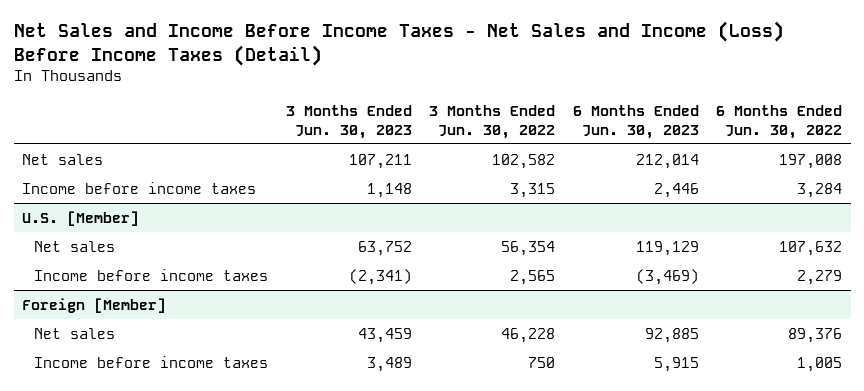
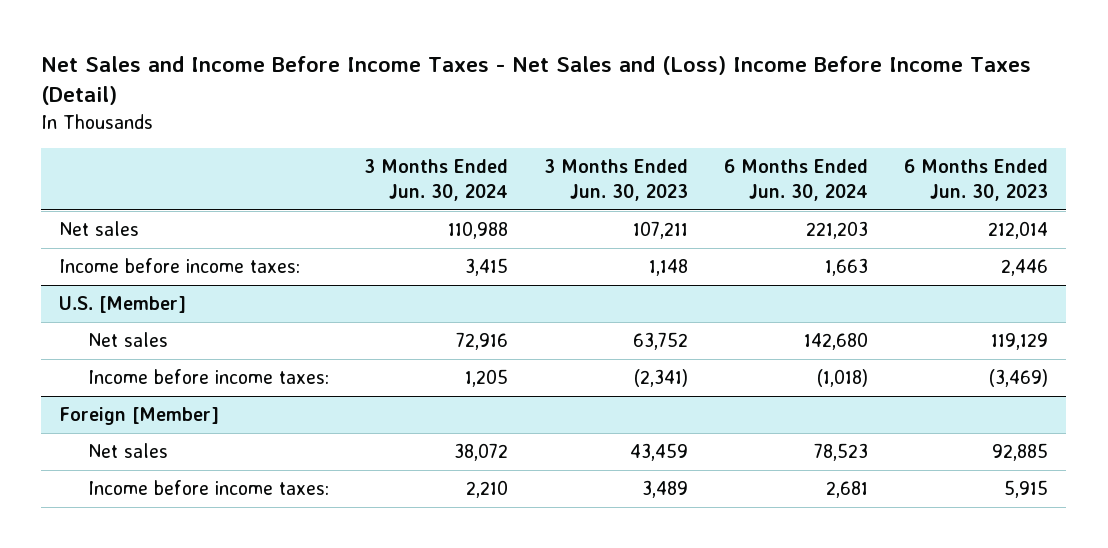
- Net Sales and Income Before Income Taxes - Net Sales and Income (Loss) Before Income Taxes (Detail)
+ Net Sales and Income Before Income Taxes - Net Sales and (Loss) Income Before Income Taxes (Detail)
- | 3 Months Ended Jun. 30, 2023 | 3 Months Ended Jun. 30, 2022 | 6 Months Ended Jun. 30, 2023 | 6 Months Ended Jun. 30, 2022
+ | 3 Months Ended Jun. 30, 2024 | 3 Months Ended Jun. 30, 2023 | 6 Months Ended Jun. 30, 2024 | 6 Months Ended Jun. 30, 2023
- Income before income taxes | 1,148 | 3,315 | 2,446 | 3,284
+ Income before income taxes: | 3,415 | 1,148 | 1,663 | 2,446
@ U.S. [Member]
- Income before income taxes | (2,341) | 2,565 | (3,469) | 2,279
+ Income before income taxes: | 1,205 | (2,341) | (1,018) | (3,469)
@ Foreign [Member]
- Income before income taxes | 3,489 | 750 | 5,915 | 1,005
+ Income before income taxes: | 2,210 | 3,489 | 2,681 | 5,915

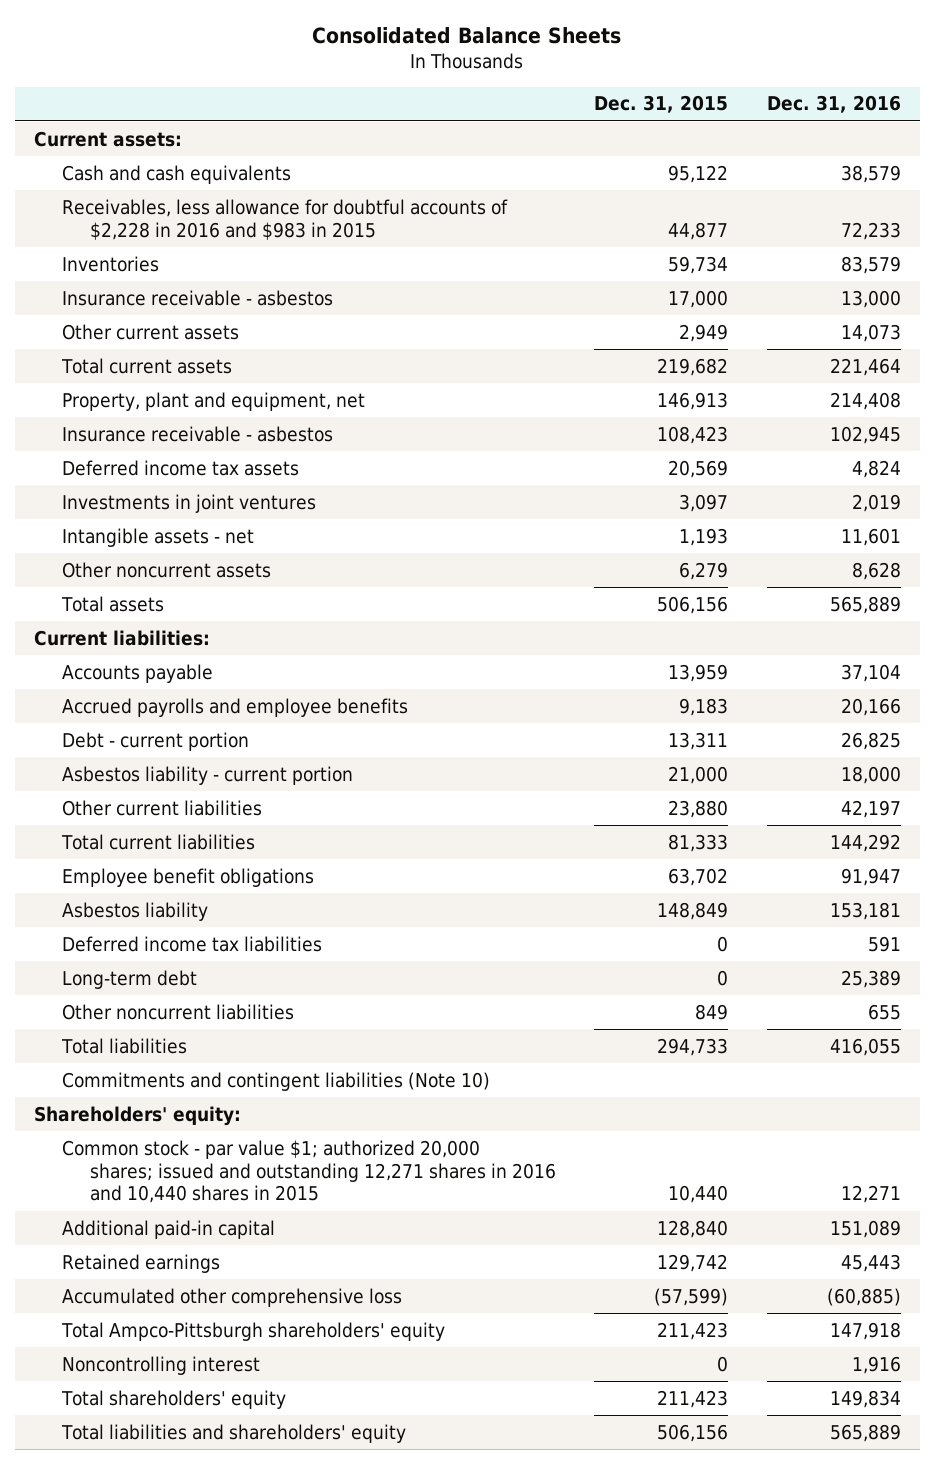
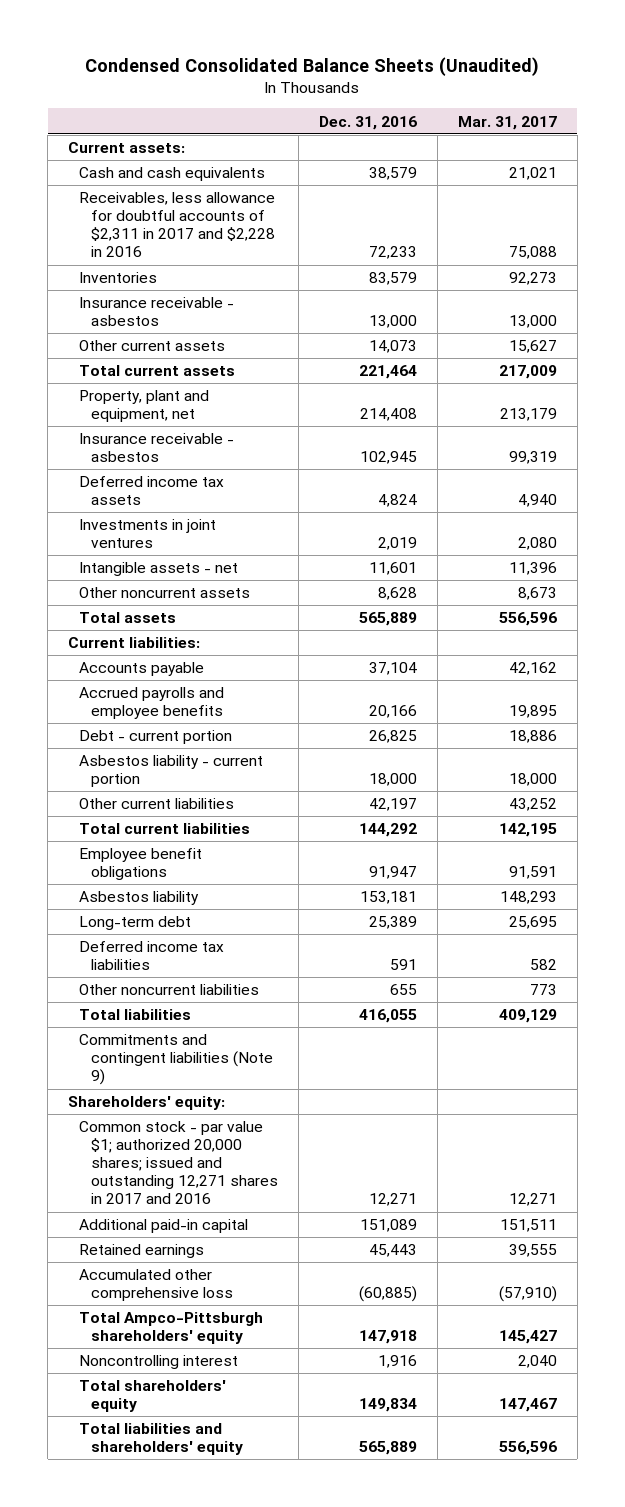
- Consolidated Balance Sheets
+ Condensed Consolidated Balance Sheets (Unaudited)
- | Dec. 31, 2015 | Dec. 31, 2016
+ | Dec. 31, 2016 | Mar. 31, 2017
- Receivables, less allowance for doubtful accounts of $2,228 in 2016 and $983 in 2015 | 44,877 | 72,233
+ Receivables, less allowance for doubtful accounts of $2,311 in 2017 and $2,228 in 2016 | 72,233 | 75,088
moved down: Deferred income tax liabilities | 591 | 582
- Commitments and contingent liabilities (Note 10)
+ Commitments and contingent liabilities (Note 9)
- Common stock - par value $1; authorized 20,000 shares; issued and outstanding 12,271 shares in 2016 and 10,440 shares in 2015 | 10,440 | 12,271
+ Common stock - par value $1; authorized 20,000 shares; issued and outstanding 12,271 shares in 2017 and 2016 | 12,271 | 12,271

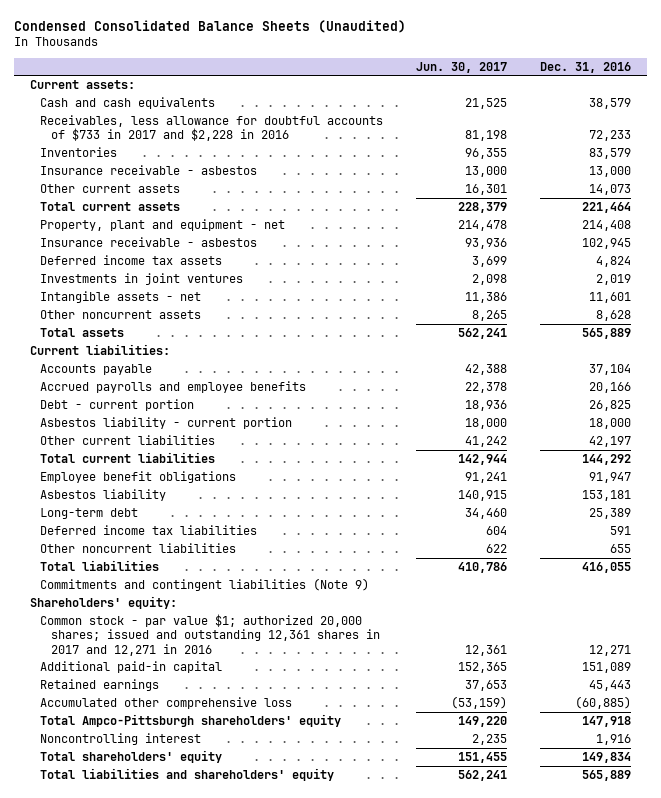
- | Dec. 31, 2016 | Mar. 31, 2017
+ | Jun. 30, 2017 | Dec. 31, 2016
- Receivables, less allowance for doubtful accounts of $2,311 in 2017 and $2,228 in 2016 | 72,233 | 75,088
+ Receivables, less allowance for doubtful accounts of $733 in 2017 and $2,228 in 2016 | 81,198 | 72,233
- Property, plant and equipment, net | 214,408 | 213,179
+ Property, plant and equipment - net | 214,478 | 214,408
- Common stock - par value $1; authorized 20,000 shares; issued and outstanding 12,271 shares in 2017 and 2016 | 12,271 | 12,271
+ Common stock - par value $1; authorized 20,000 shares; issued and outstanding 12,361 shares in 2017 and 12,271 in 2016 | 12,361 | 12,271

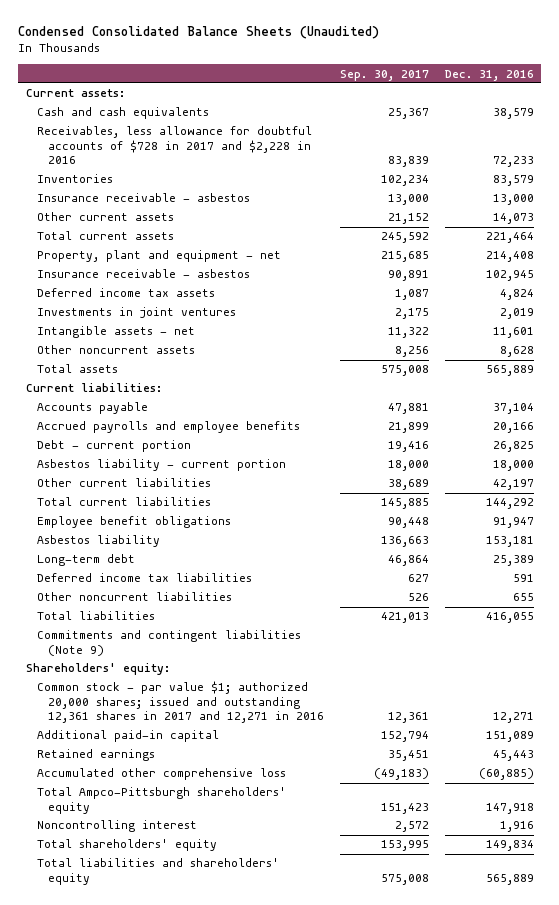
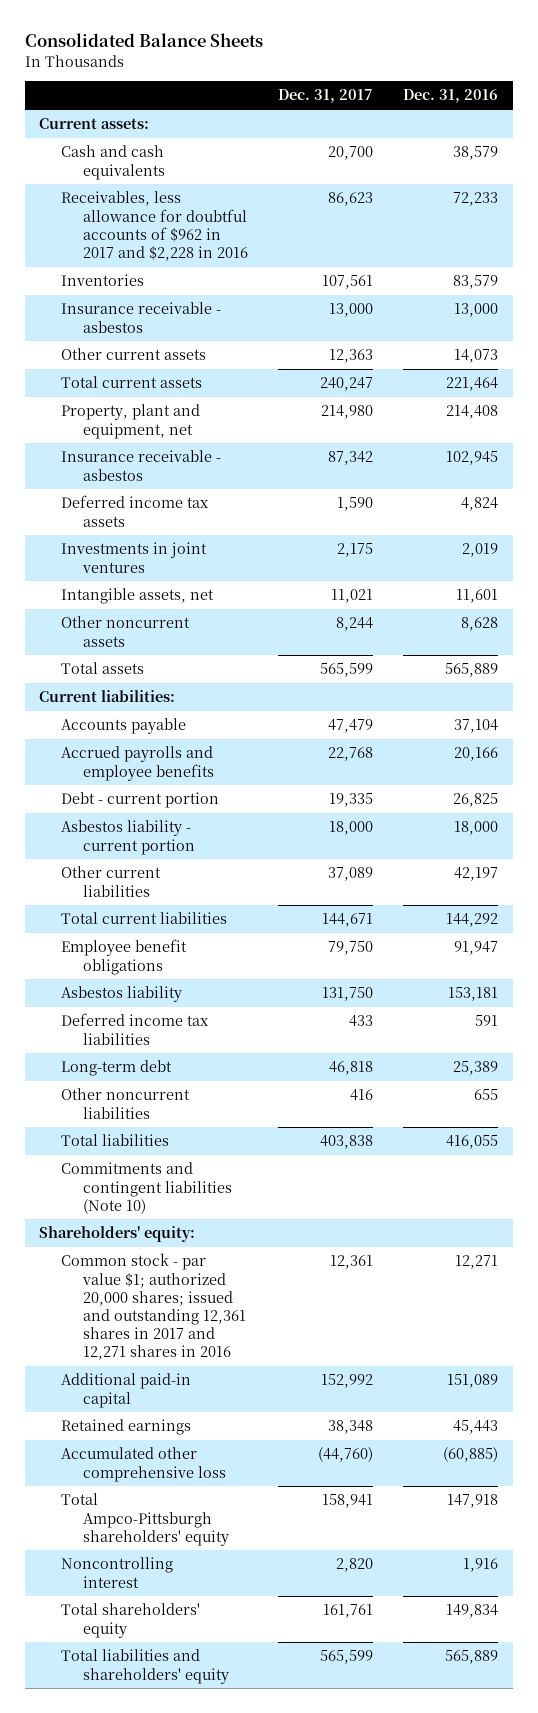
- Condensed Consolidated Balance Sheets (Unaudited)
+ Consolidated Balance Sheets
- | Sep. 30, 2017 | Dec. 31, 2016
+ | Dec. 31, 2017 | Dec. 31, 2016
- Receivables, less allowance for doubtful accounts of $728 in 2017 and $2,228 in 2016 | 83,839 | 72,233
+ Receivables, less allowance for doubtful accounts of $962 in 2017 and $2,228 in 2016 | 86,623 | 72,233
- Property, plant and equipment - net | 215,685 | 214,408
+ Property, plant and equipment, net | 214,980 | 214,408
- Intangible assets - net | 11,322 | 11,601
+ Intangible assets, net | 11,021 | 11,601
moved down: Long-term debt | 46,818 | 25,389
- Commitments and contingent liabilities (Note 9)
+ Commitments and contingent liabilities (Note 10)
- Common stock - par value $1; authorized 20,000 shares; issued and outstanding 12,361 shares in 2017 and 12,271 in 2016 | 12,361 | 12,271
+ Common stock - par value $1; authorized 20,000 shares; issued and outstanding 12,361 shares in 2017 and 12,271 shares in 2016 | 12,361 | 12,271

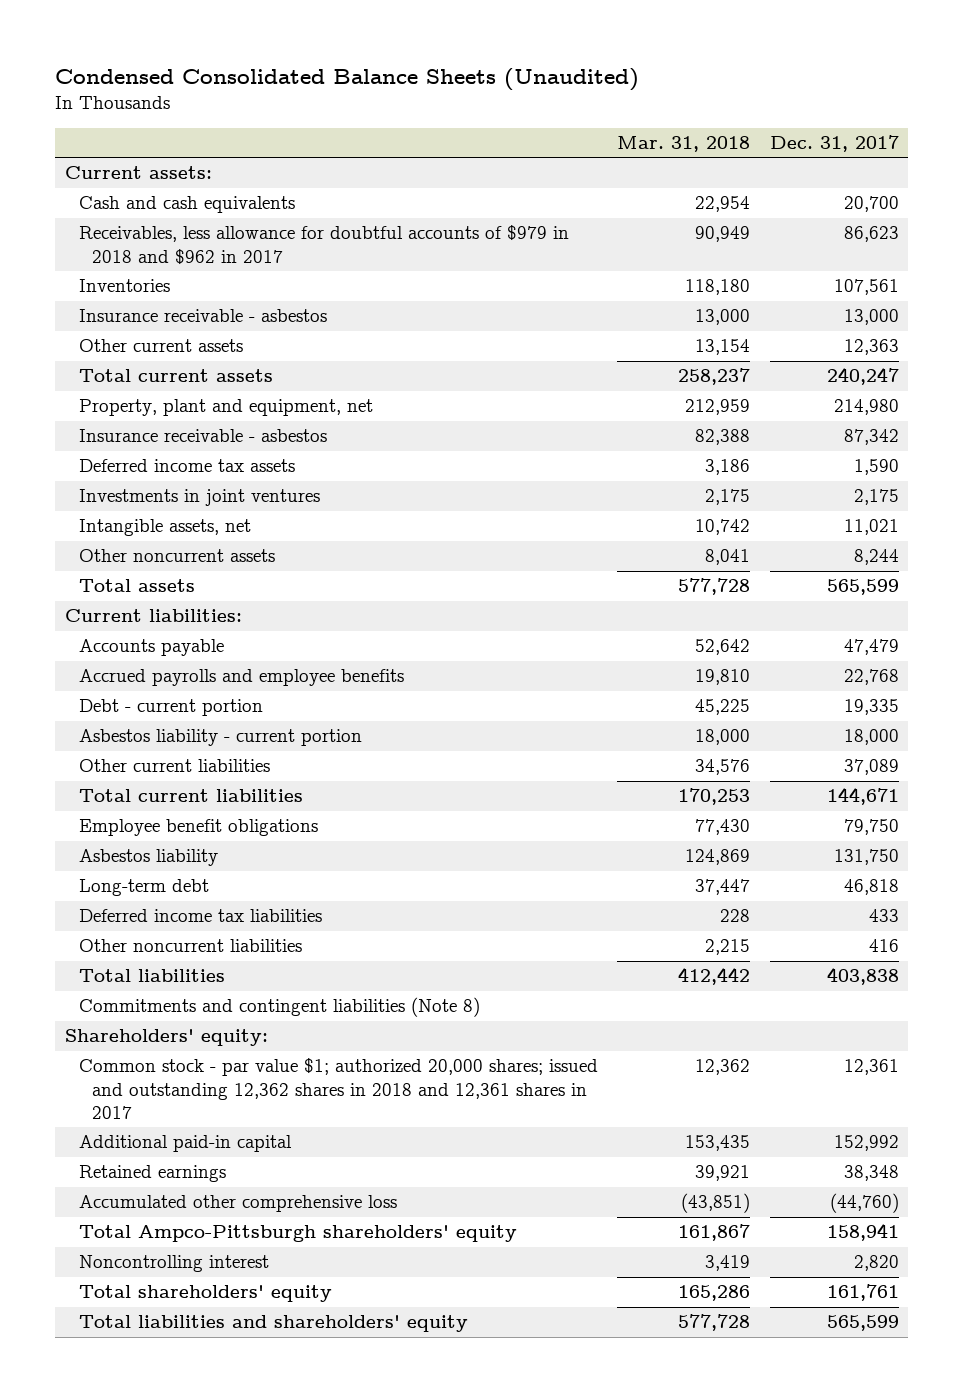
- Consolidated Balance Sheets
+ Condensed Consolidated Balance Sheets (Unaudited)
- | Dec. 31, 2017 | Dec. 31, 2016
+ | Mar. 31, 2018 | Dec. 31, 2017
- Receivables, less allowance for doubtful accounts of $962 in 2017 and $2,228 in 2016 | 86,623 | 72,233
+ Receivables, less allowance for doubtful accounts of $979 in 2018 and $962 in 2017 | 90,949 | 86,623
moved down: Deferred income tax liabilities | 228 | 433
- Commitments and contingent liabilities (Note 10)
+ Commitments and contingent liabilities (Note 8)
- Common stock - par value $1; authorized 20,000 shares; issued and outstanding 12,361 shares in 2017 and 12,271 shares in 2016 | 12,361 | 12,271
+ Common stock - par value $1; authorized 20,000 shares; issued and outstanding 12,362 shares in 2018 and 12,361 shares in 2017 | 12,362 | 12,361

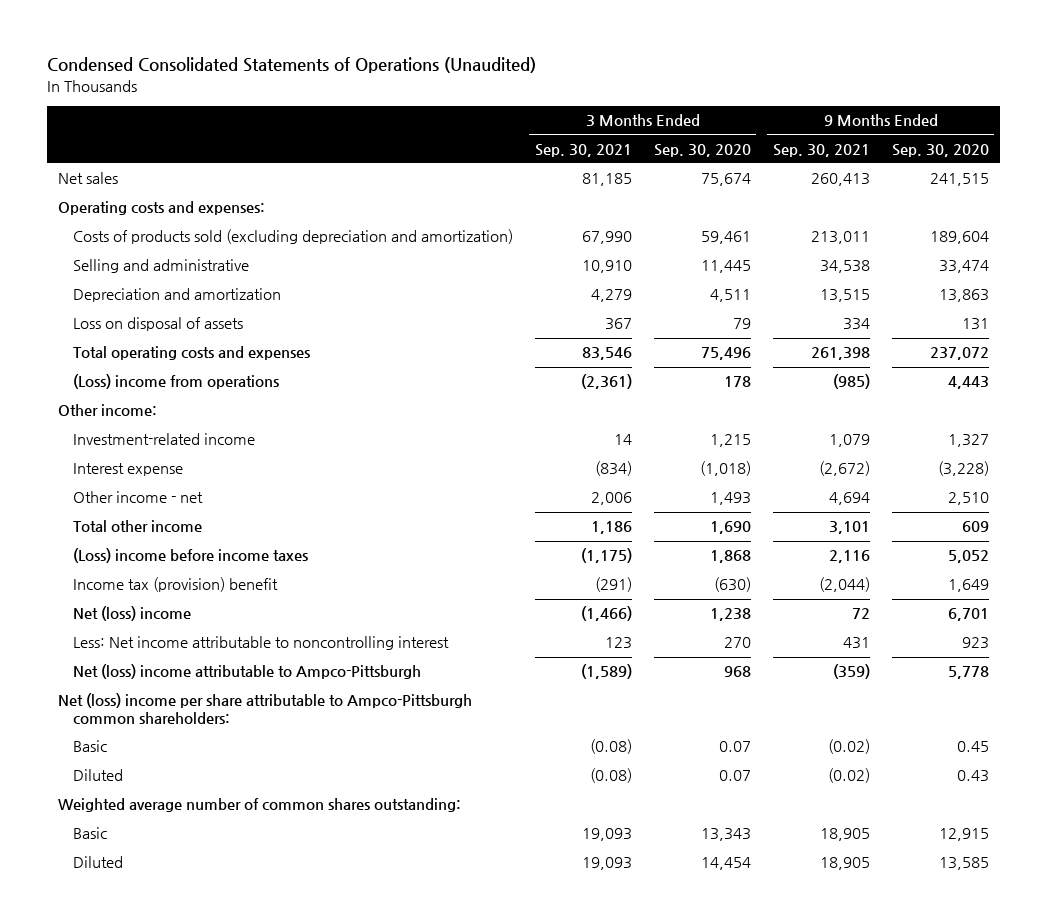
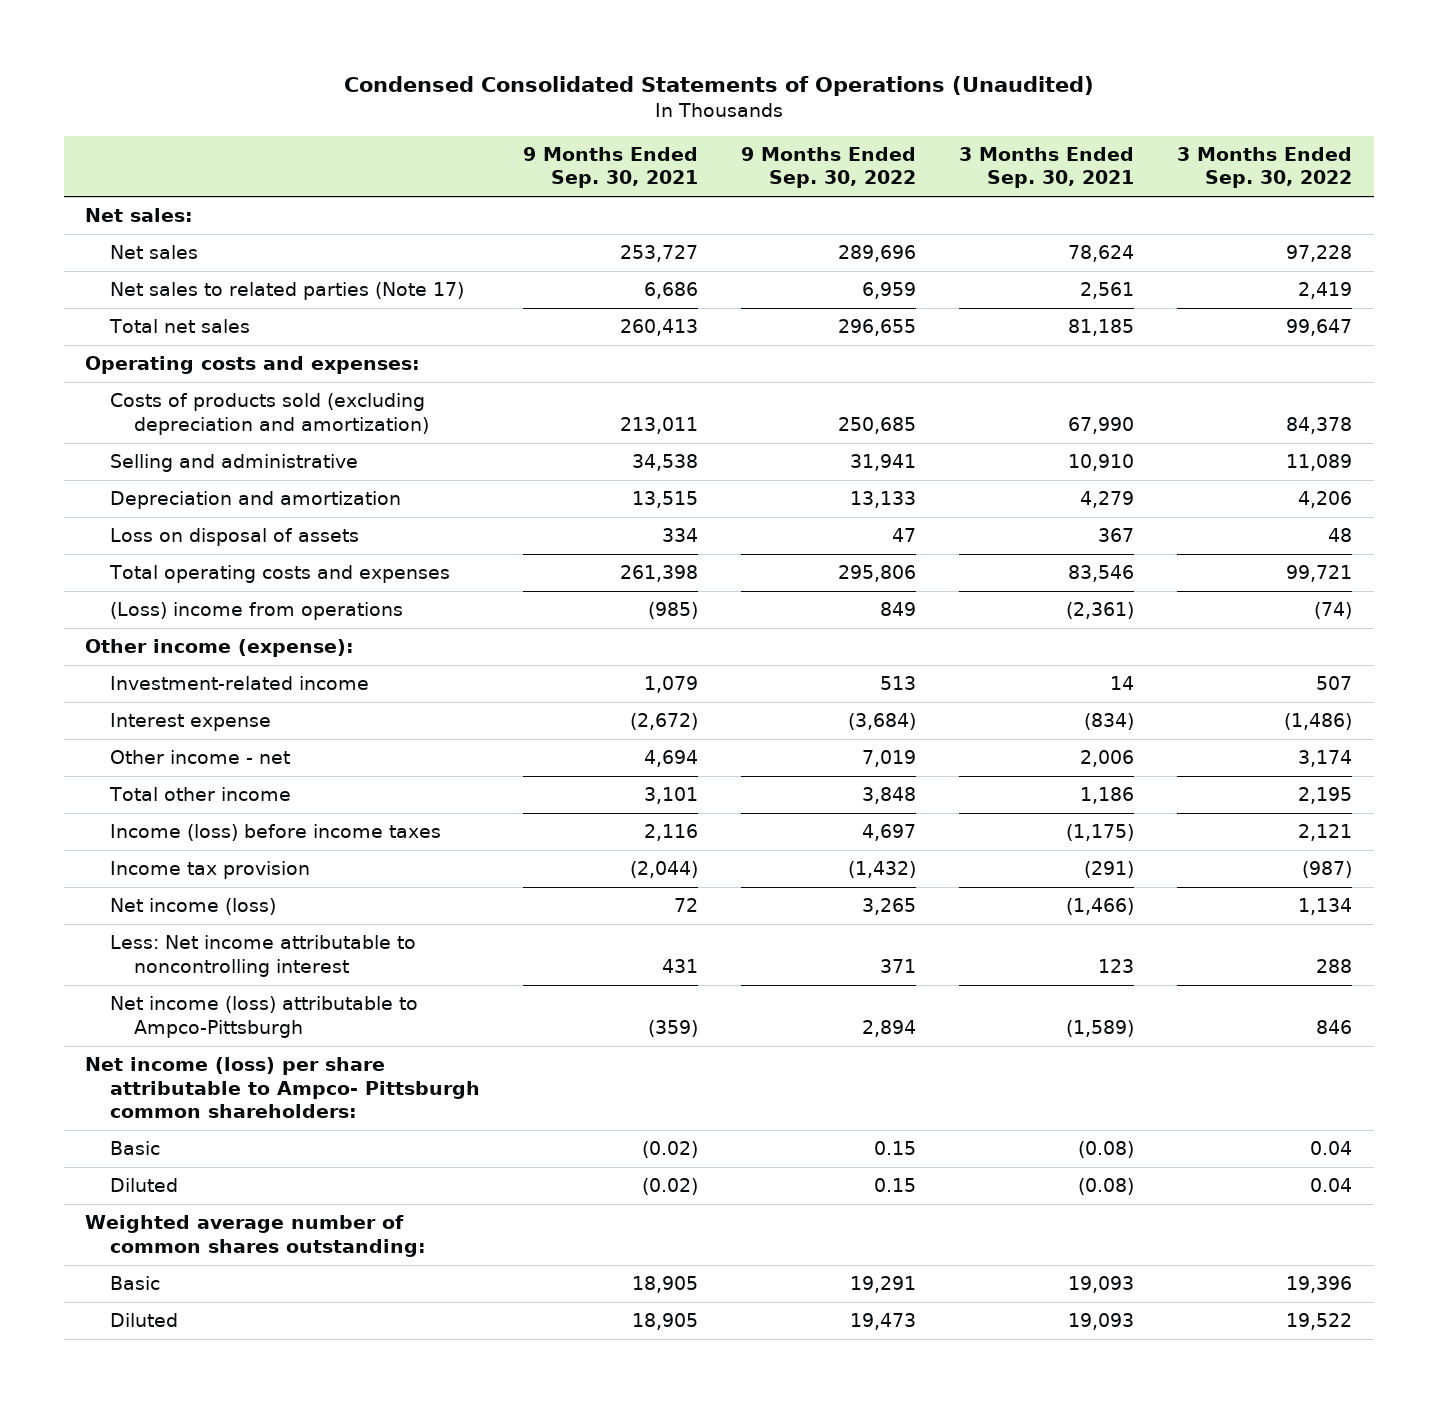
- | 3 Months Ended Sep. 30, 2021 | 3 Months Ended Sep. 30, 2020 | 9 Months Ended Sep. 30, 2021 | 9 Months Ended Sep. 30, 2020
+ | 9 Months Ended Sep. 30, 2021 | 9 Months Ended Sep. 30, 2022 | 3 Months Ended Sep. 30, 2021 | 3 Months Ended Sep. 30, 2022
- Net sales | 81,185 | 75,674 | 260,413 | 241,515
+ Net sales:
+ Net sales | 253,727 | 289,696 | 78,624 | 97,228
+ Net sales to related parties (Note 17) | 6,686 | 6,959 | 2,561 | 2,419
+ Total net sales | 260,413 | 296,655 | 81,185 | 99,647
- Other income:
+ Other income (expense):
- (Loss) income before income taxes | (1,175) | 1,868 | 2,116 | 5,052
- Income tax (provision) benefit | (291) | (630) | (2,044) | 1,649
- Net (loss) income | (1,466) | 1,238 | 72 | 6,701
+ Income (loss) before income taxes | 2,116 | 4,697 | (1,175) | 2,121
+ Income tax provision | (2,044) | (1,432) | (291) | (987)
+ Net income (loss) | 72 | 3,265 | (1,466) | 1,134
- Net (loss) income attributable to Ampco-Pittsburgh | (1,589) | 968 | (359) | 5,778
- Net (loss) income per share attributable to Ampco-Pittsburgh common shareholders:
+ Net income (loss) attributable to Ampco-Pittsburgh | (359) | 2,894 | (1,589) | 846
+ Net income (loss) per share attributable to Ampco- Pittsburgh common shareholders:

